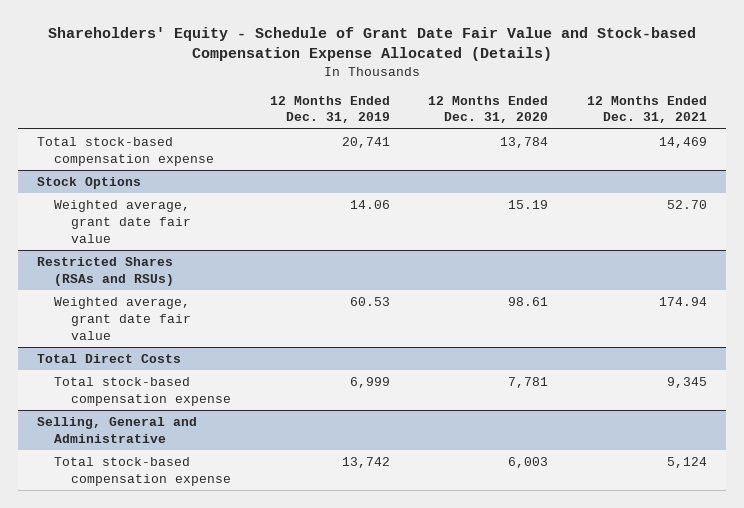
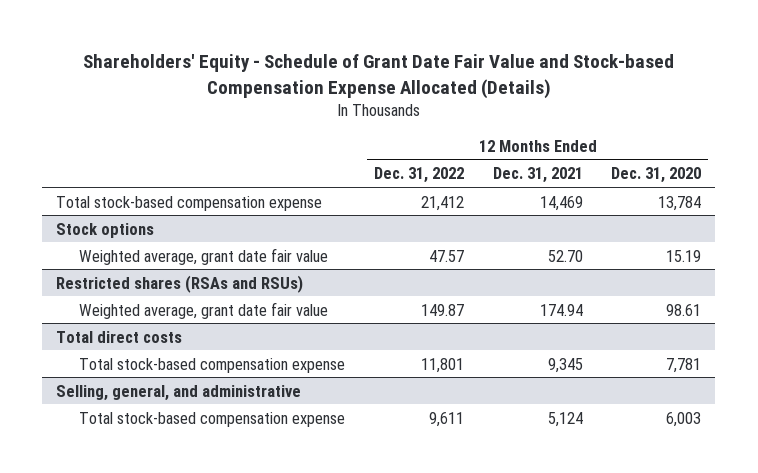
- | 12 Months Ended Dec. 31, 2019 | 12 Months Ended Dec. 31, 2020 | 12 Months Ended Dec. 31, 2021
+ | 12 Months Ended Dec. 31, 2022 | 12 Months Ended Dec. 31, 2021 | 12 Months Ended Dec. 31, 2020
- Stock Options
+ Stock options
- Restricted Shares (RSAs and RSUs)
+ Restricted shares (RSAs and RSUs)
- Total Direct Costs
+ Total direct costs
- Selling, General and Administrative
+ Selling, general, and administrative

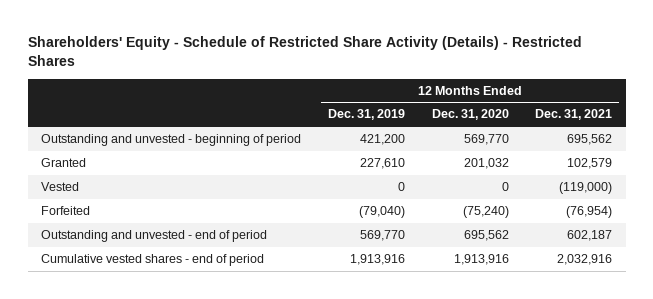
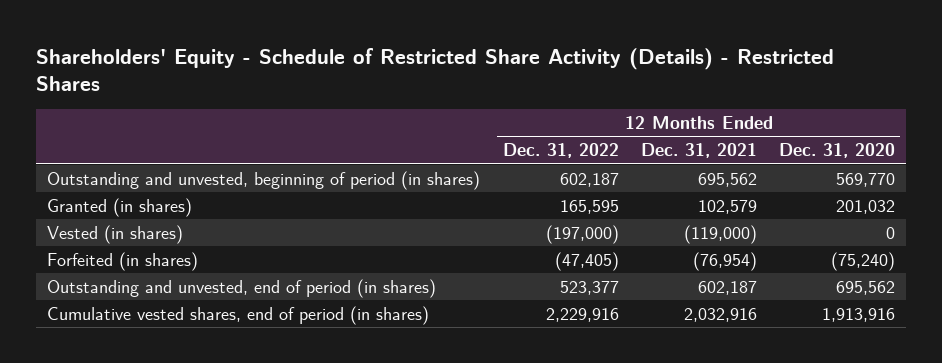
- | 12 Months Ended Dec. 31, 2019 | 12 Months Ended Dec. 31, 2020 | 12 Months Ended Dec. 31, 2021
+ | 12 Months Ended Dec. 31, 2022 | 12 Months Ended Dec. 31, 2021 | 12 Months Ended Dec. 31, 2020
- Outstanding and unvested - beginning of period | 421,200 | 569,770 | 695,562
- Granted | 227,610 | 201,032 | 102,579
- Vested | 0 | 0 | (119,000)
- Forfeited | (79,040) | (75,240) | (76,954)
- Outstanding and unvested - end of period | 569,770 | 695,562 | 602,187
- Cumulative vested shares - end of period | 1,913,916 | 1,913,916 | 2,032,916
+ Outstanding and unvested, beginning of period (in shares) | 602,187 | 695,562 | 569,770
+ Granted (in shares) | 165,595 | 102,579 | 201,032
+ Vested (in shares) | (197,000) | (119,000) | 0
+ Forfeited (in shares) | (47,405) | (76,954) | (75,240)
+ Outstanding and unvested, end of period (in shares) | 523,377 | 602,187 | 695,562
+ Cumulative vested shares, end of period (in shares) | 2,229,916 | 2,032,916 | 1,913,916

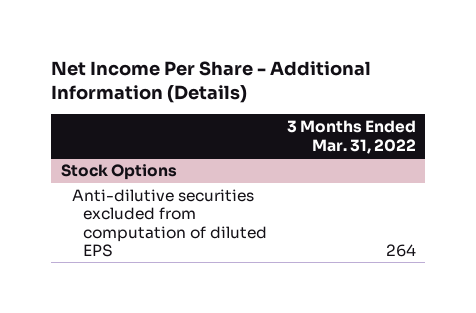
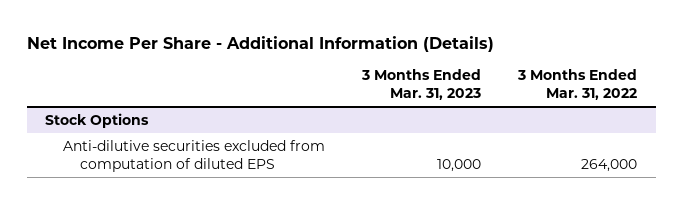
- | 3 Months Ended Mar. 31, 2022
+ | 3 Months Ended Mar. 31, 2023 | 3 Months Ended Mar. 31, 2022
@ Stock Options
- Anti-dilutive securities excluded from computation of diluted EPS | 264
+ Anti-dilutive securities excluded from computation of diluted EPS | 10,000 | 264,000

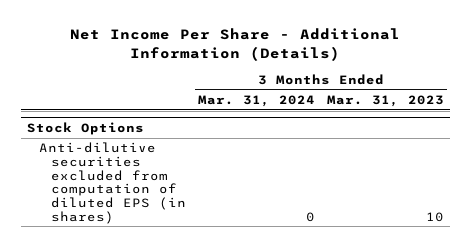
- | 3 Months Ended Mar. 31, 2023 | 3 Months Ended Mar. 31, 2022
+ | 3 Months Ended Mar. 31, 2024 | 3 Months Ended Mar. 31, 2023
@ Stock Options
- Anti-dilutive securities excluded from computation of diluted EPS | 10,000 | 264,000
+ Anti-dilutive securities excluded from computation of diluted EPS (in shares) | 0 | 10

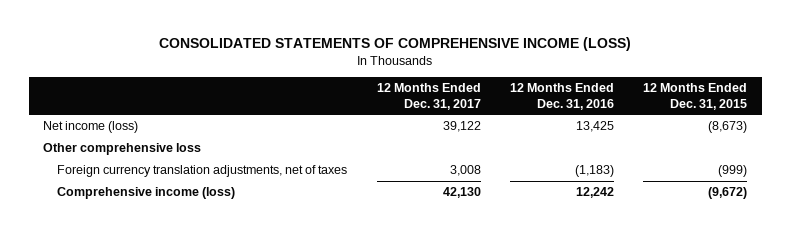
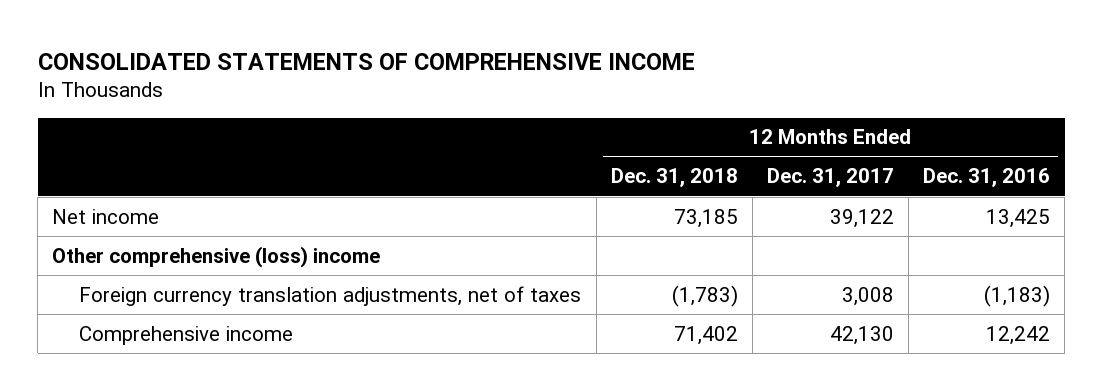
- CONSOLIDATED STATEMENTS OF COMPREHENSIVE INCOME (LOSS)
+ CONSOLIDATED STATEMENTS OF COMPREHENSIVE INCOME
- | 12 Months Ended Dec. 31, 2017 | 12 Months Ended Dec. 31, 2016 | 12 Months Ended Dec. 31, 2015
+ | 12 Months Ended Dec. 31, 2018 | 12 Months Ended Dec. 31, 2017 | 12 Months Ended Dec. 31, 2016
- Net income (loss) | 39,122 | 13,425 | (8,673)
- Other comprehensive loss
+ Net income | 73,185 | 39,122 | 13,425
+ Other comprehensive (loss) income
- Comprehensive income (loss) | 42,130 | 12,242 | (9,672)
+ Comprehensive income | 71,402 | 42,130 | 12,242

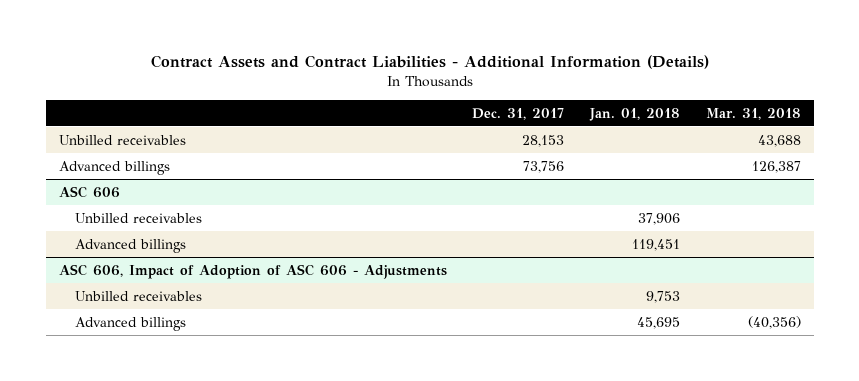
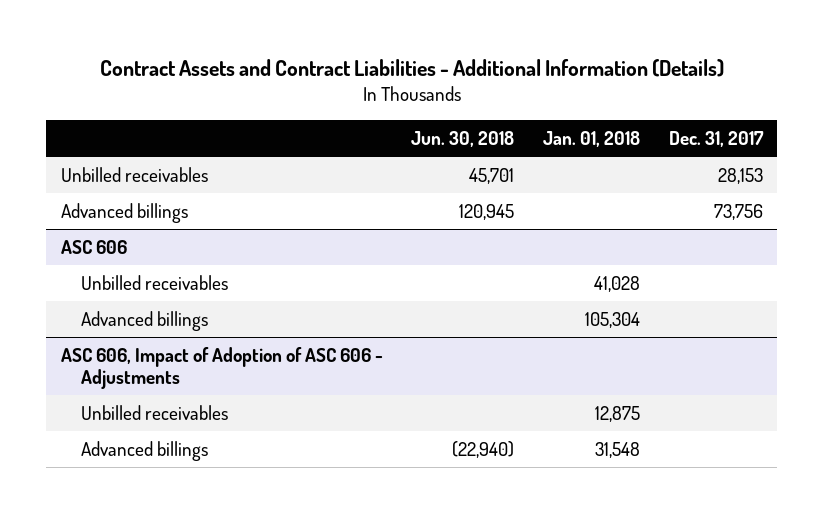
- | Dec. 31, 2017 | Jan. 01, 2018 | Mar. 31, 2018
+ | Jun. 30, 2018 | Jan. 01, 2018 | Dec. 31, 2017
@ ASC 606
- Unbilled receivables | | 37,906 |
- Advanced billings | | 119,451 |
+ Unbilled receivables | | 41,028 |
+ Advanced billings | | 105,304 |
@ ASC 606, Impact of Adoption of ASC 606 - Adjustments
- Unbilled receivables | | 9,753 |
- Advanced billings | | 45,695 | (40,356)
+ Unbilled receivables | | 12,875 |
+ Advanced billings | (22,940) | 31,548 |

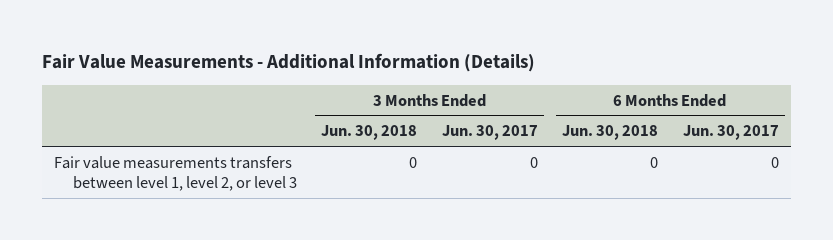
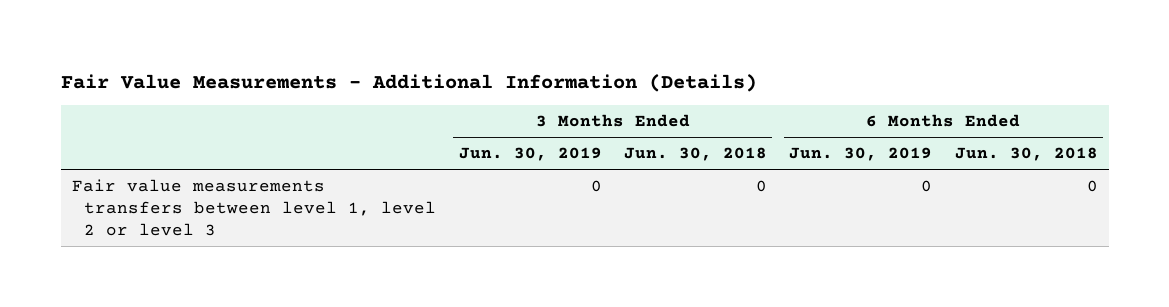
- | 3 Months Ended Jun. 30, 2018 | 3 Months Ended Jun. 30, 2017 | 6 Months Ended Jun. 30, 2018 | 6 Months Ended Jun. 30, 2017
+ | 3 Months Ended Jun. 30, 2019 | 3 Months Ended Jun. 30, 2018 | 6 Months Ended Jun. 30, 2019 | 6 Months Ended Jun. 30, 2018
- Fair value measurements transfers between level 1, level 2, or level 3 | 0 | 0 | 0 | 0
+ Fair value measurements transfers between level 1, level 2 or level 3 | 0 | 0 | 0 | 0

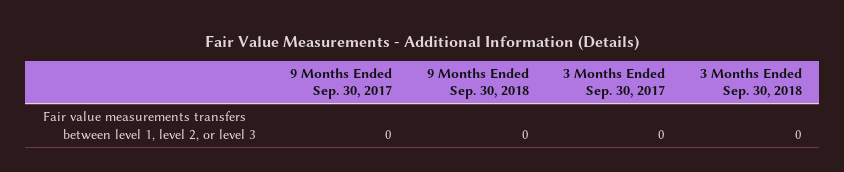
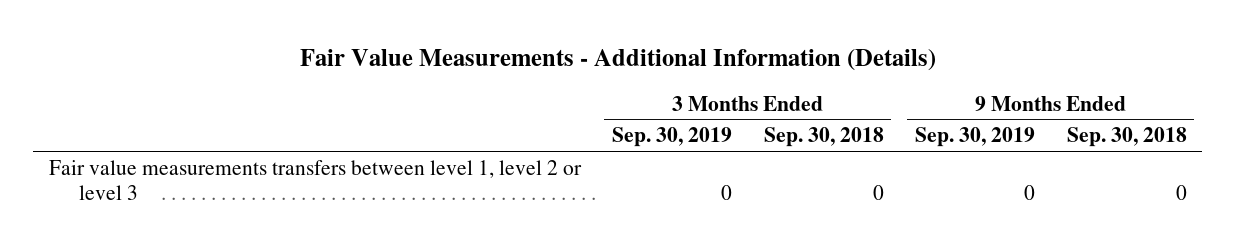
- | 9 Months Ended Sep. 30, 2017 | 9 Months Ended Sep. 30, 2018 | 3 Months Ended Sep. 30, 2017 | 3 Months Ended Sep. 30, 2018
+ | 3 Months Ended Sep. 30, 2019 | 3 Months Ended Sep. 30, 2018 | 9 Months Ended Sep. 30, 2019 | 9 Months Ended Sep. 30, 2018
- Fair value measurements transfers between level 1, level 2, or level 3 | 0 | 0 | 0 | 0
+ Fair value measurements transfers between level 1, level 2 or level 3 | 0 | 0 | 0 | 0

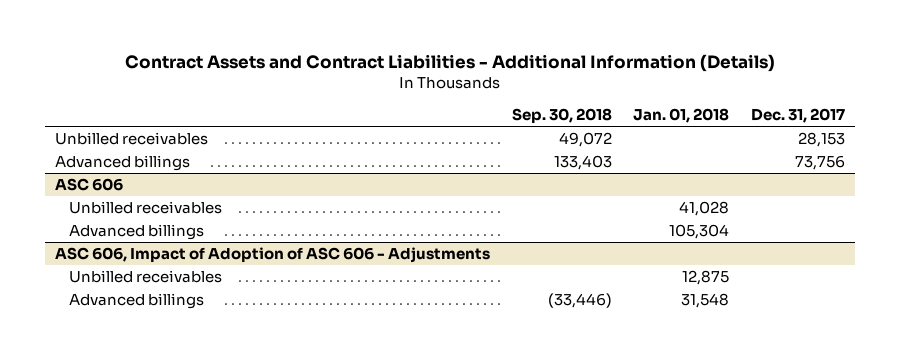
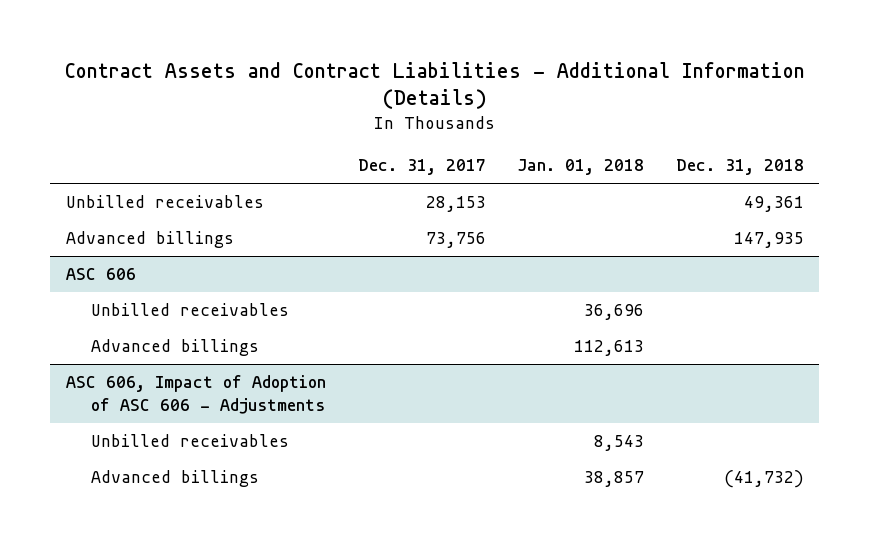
- | Sep. 30, 2018 | Jan. 01, 2018 | Dec. 31, 2017
+ | Dec. 31, 2017 | Jan. 01, 2018 | Dec. 31, 2018
@ ASC 606
- Unbilled receivables | | 41,028 |
- Advanced billings | | 105,304 |
+ Unbilled receivables | | 36,696 |
+ Advanced billings | | 112,613 |
@ ASC 606, Impact of Adoption of ASC 606 - Adjustments
- Unbilled receivables | | 12,875 |
- Advanced billings | (33,446) | 31,548 |
+ Unbilled receivables | | 8,543 |
+ Advanced billings | | 38,857 | (41,732)

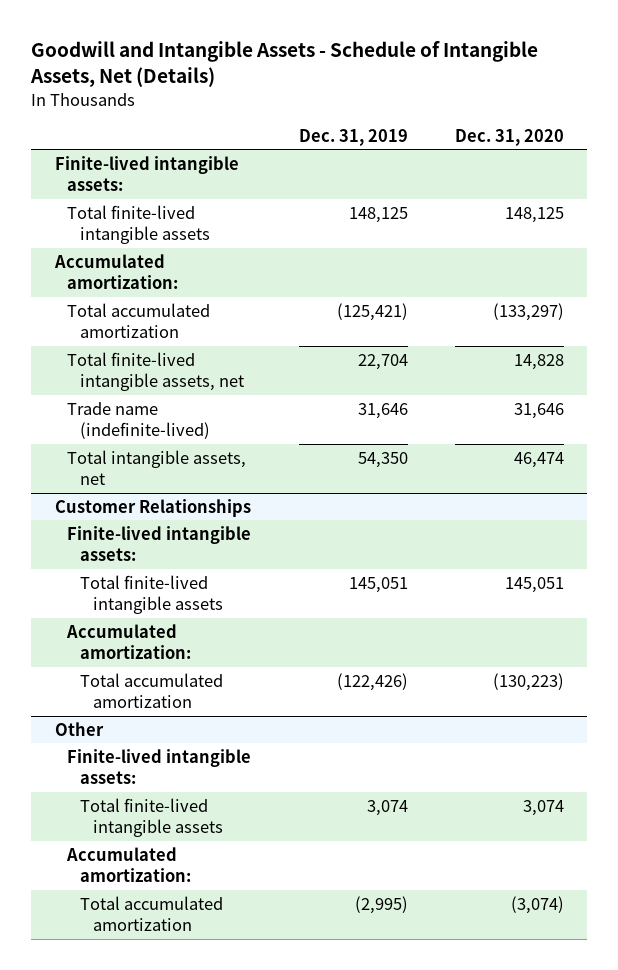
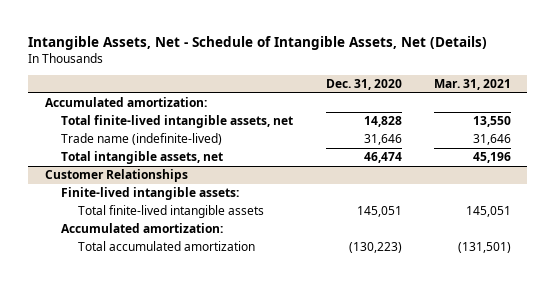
- Goodwill and Intangible Assets - Schedule of Intangible Assets, Net (Details)
+ Intangible Assets, Net - Schedule of Intangible Assets, Net (Details)
- | Dec. 31, 2019 | Dec. 31, 2020
+ | Dec. 31, 2020 | Mar. 31, 2021
- Finite-lived intangible assets:
- Total finite-lived intangible assets | 148,125 | 148,125
- Total accumulated amortization | (125,421) | (133,297)
- Other
- Finite-lived intangible assets:
- Total finite-lived intangible assets | 3,074 | 3,074
- Accumulated amortization:
- Total accumulated amortization | (2,995) | (3,074)

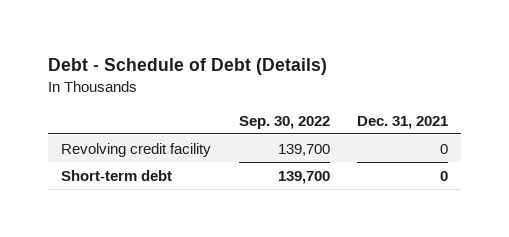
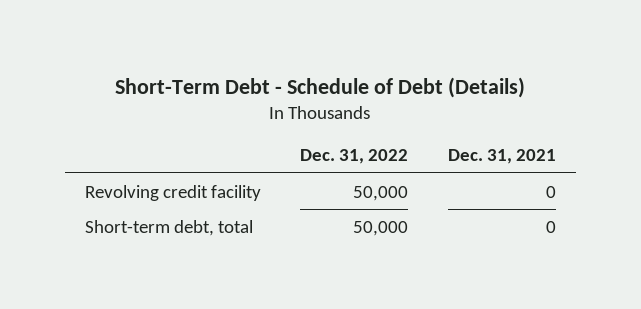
- Debt - Schedule of Debt (Details)
+ Short-Term Debt - Schedule of Debt (Details)
- | Sep. 30, 2022 | Dec. 31, 2021
+ | Dec. 31, 2022 | Dec. 31, 2021
- Short-term debt | 139,700 | 0
+ Short-term debt, total | 50,000 | 0

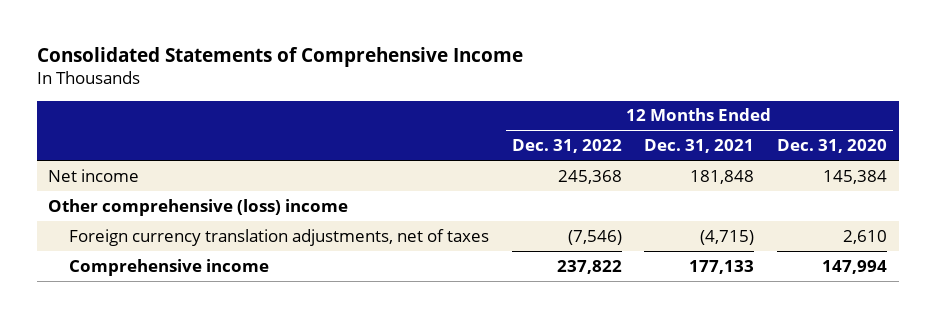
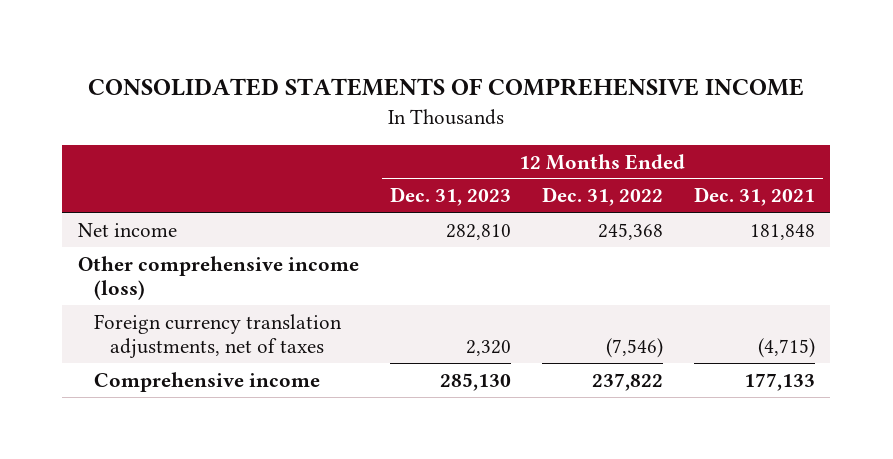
- Consolidated Statements of Comprehensive Income
+ CONSOLIDATED STATEMENTS OF COMPREHENSIVE INCOME
- | 12 Months Ended Dec. 31, 2022 | 12 Months Ended Dec. 31, 2021 | 12 Months Ended Dec. 31, 2020
+ | 12 Months Ended Dec. 31, 2023 | 12 Months Ended Dec. 31, 2022 | 12 Months Ended Dec. 31, 2021
- Other comprehensive (loss) income
+ Other comprehensive income (loss)

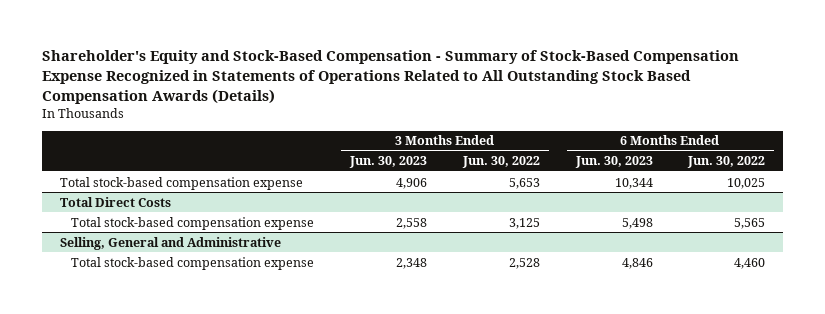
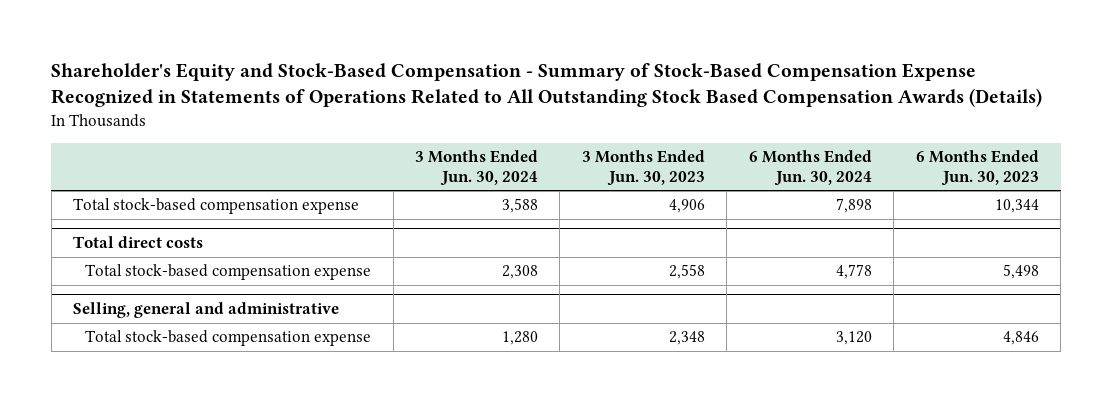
- | 3 Months Ended Jun. 30, 2023 | 3 Months Ended Jun. 30, 2022 | 6 Months Ended Jun. 30, 2023 | 6 Months Ended Jun. 30, 2022
+ | 3 Months Ended Jun. 30, 2024 | 3 Months Ended Jun. 30, 2023 | 6 Months Ended Jun. 30, 2024 | 6 Months Ended Jun. 30, 2023
- Total Direct Costs
+ Total direct costs
- Selling, General and Administrative
+ Selling, general and administrative

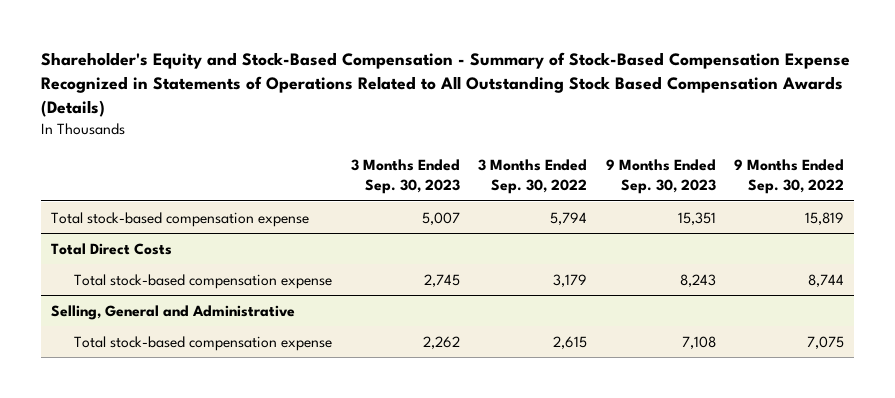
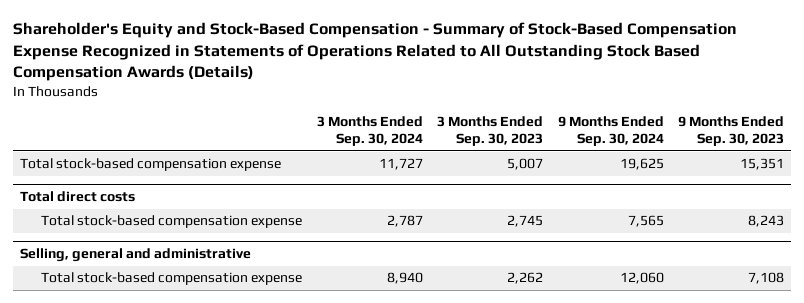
- | 3 Months Ended Sep. 30, 2023 | 3 Months Ended Sep. 30, 2022 | 9 Months Ended Sep. 30, 2023 | 9 Months Ended Sep. 30, 2022
+ | 3 Months Ended Sep. 30, 2024 | 3 Months Ended Sep. 30, 2023 | 9 Months Ended Sep. 30, 2024 | 9 Months Ended Sep. 30, 2023
- Total Direct Costs
+ Total direct costs
- Selling, General and Administrative
+ Selling, general and administrative

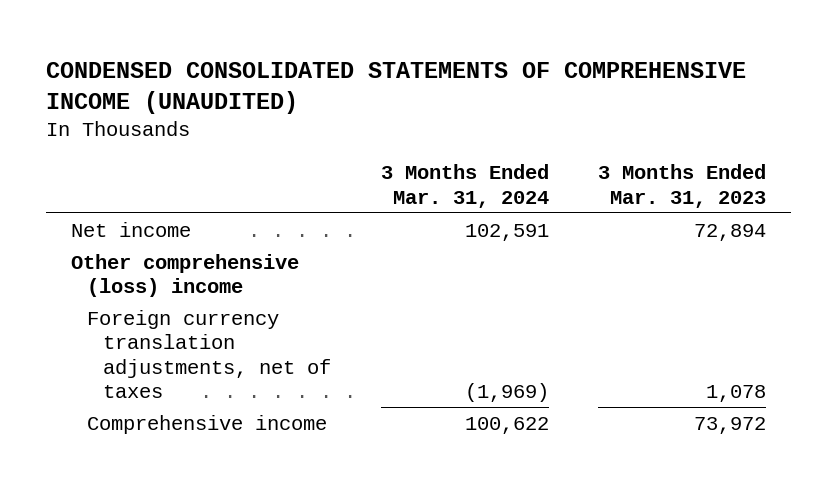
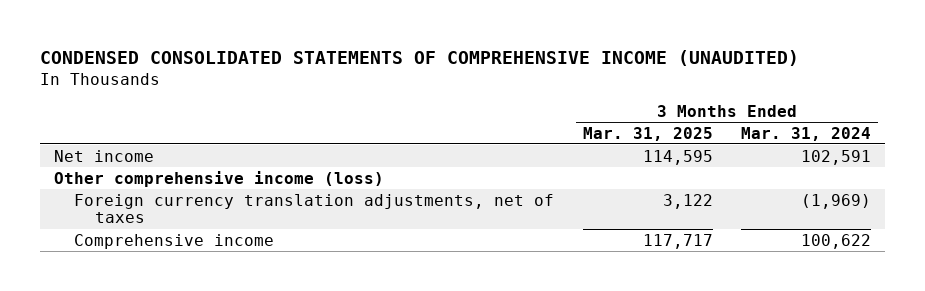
- | 3 Months Ended Mar. 31, 2024 | 3 Months Ended Mar. 31, 2023
+ | 3 Months Ended Mar. 31, 2025 | 3 Months Ended Mar. 31, 2024
- Other comprehensive (loss) income
+ Other comprehensive income (loss)

